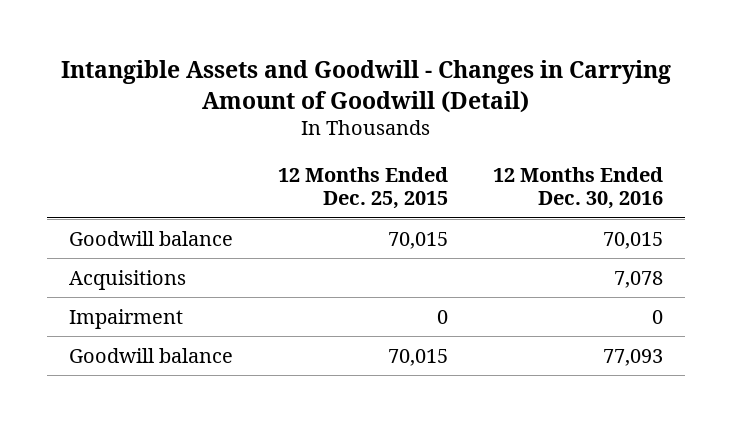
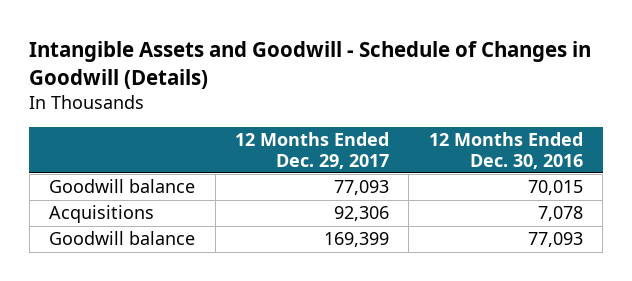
- Intangible Assets and Goodwill - Changes in Carrying Amount of Goodwill (Detail)
+ Intangible Assets and Goodwill - Schedule of Changes in Goodwill (Details)
- | 12 Months Ended Dec. 25, 2015 | 12 Months Ended Dec. 30, 2016
+ | 12 Months Ended Dec. 29, 2017 | 12 Months Ended Dec. 30, 2016
- Impairment | 0 | 0

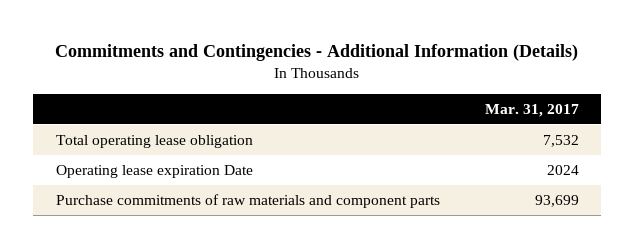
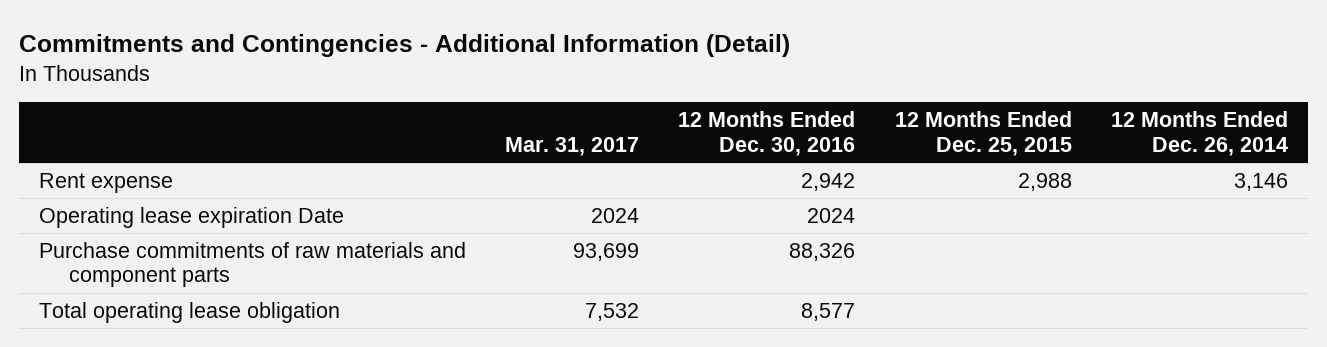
- Commitments and Contingencies - Additional Information (Details)
+ Commitments and Contingencies - Additional Information (Detail)
- | Mar. 31, 2017
+ | Mar. 31, 2017 | 12 Months Ended Dec. 30, 2016 | 12 Months Ended Dec. 25, 2015 | 12 Months Ended Dec. 26, 2014
+ Rent expense | | 2,942 | 2,988 | 3,146
moved down: Total operating lease obligation | 7,532 | 8,577 | |

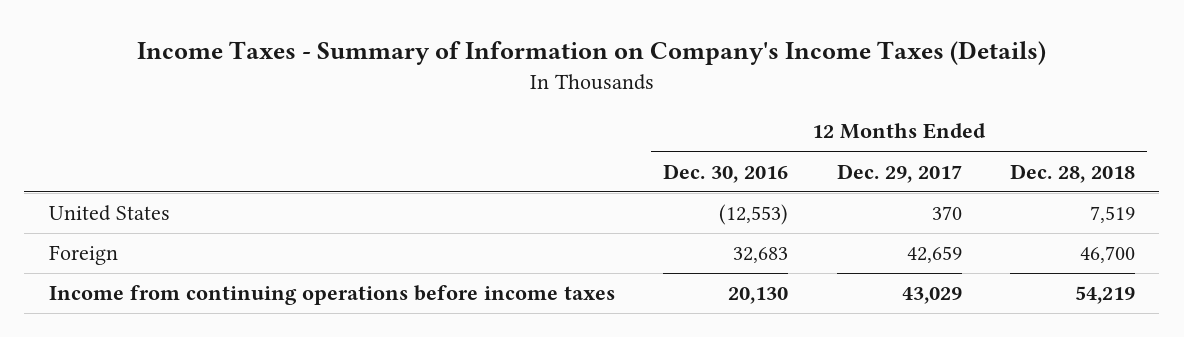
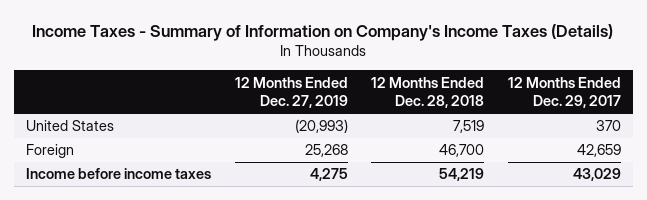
- | 12 Months Ended Dec. 30, 2016 | 12 Months Ended Dec. 29, 2017 | 12 Months Ended Dec. 28, 2018
+ | 12 Months Ended Dec. 27, 2019 | 12 Months Ended Dec. 28, 2018 | 12 Months Ended Dec. 29, 2017
- Income from continuing operations before income taxes | 20,130 | 43,029 | 54,219
+ Income before income taxes | 4,275 | 54,219 | 43,029

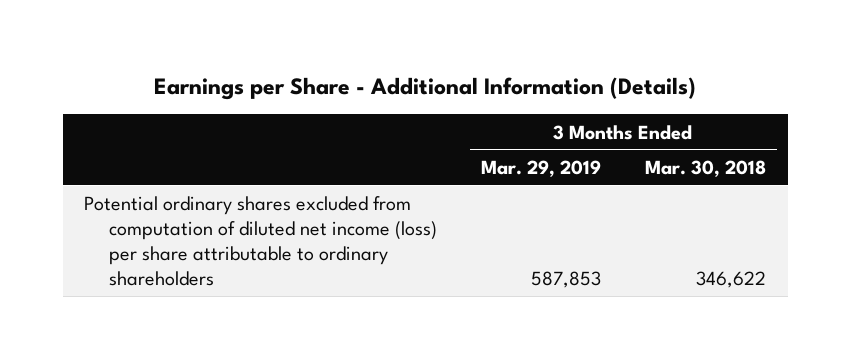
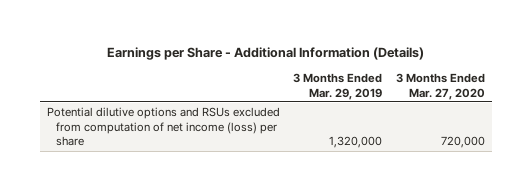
- | 3 Months Ended Mar. 29, 2019 | 3 Months Ended Mar. 30, 2018
+ | 3 Months Ended Mar. 29, 2019 | 3 Months Ended Mar. 27, 2020
- Potential ordinary shares excluded from computation of diluted net income (loss) per share attributable to ordinary shareholders | 587,853 | 346,622
+ Potential dilutive options and RSUs excluded from computation of net income (loss) per share | 1,320,000 | 720,000

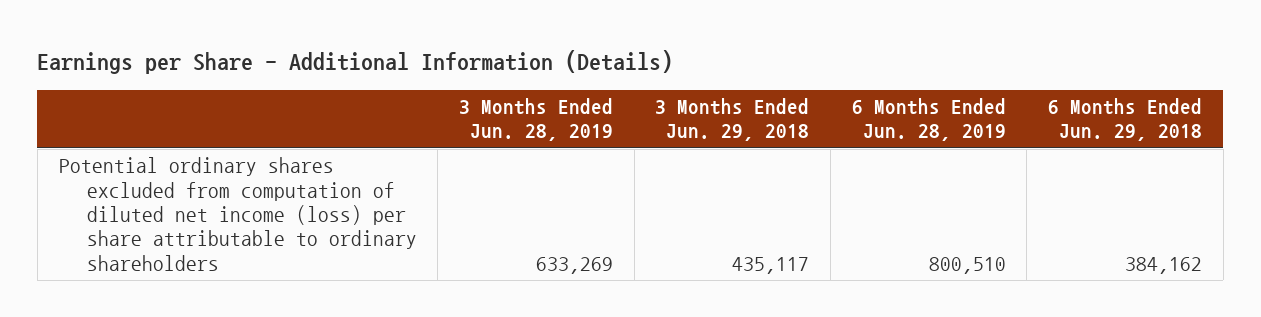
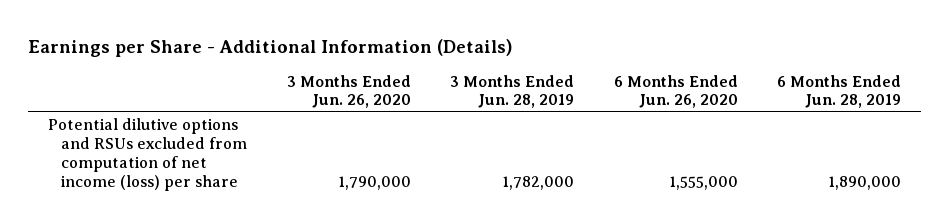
- | 3 Months Ended Jun. 28, 2019 | 3 Months Ended Jun. 29, 2018 | 6 Months Ended Jun. 28, 2019 | 6 Months Ended Jun. 29, 2018
+ | 3 Months Ended Jun. 26, 2020 | 3 Months Ended Jun. 28, 2019 | 6 Months Ended Jun. 26, 2020 | 6 Months Ended Jun. 28, 2019
- Potential ordinary shares excluded from computation of diluted net income (loss) per share attributable to ordinary shareholders | 633,269 | 435,117 | 800,510 | 384,162
+ Potential dilutive options and RSUs excluded from computation of net income (loss) per share | 1,790,000 | 1,782,000 | 1,555,000 | 1,890,000

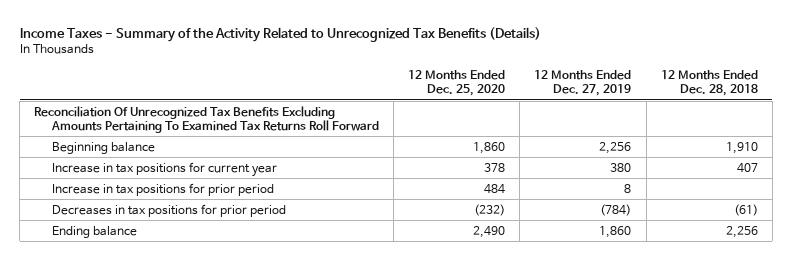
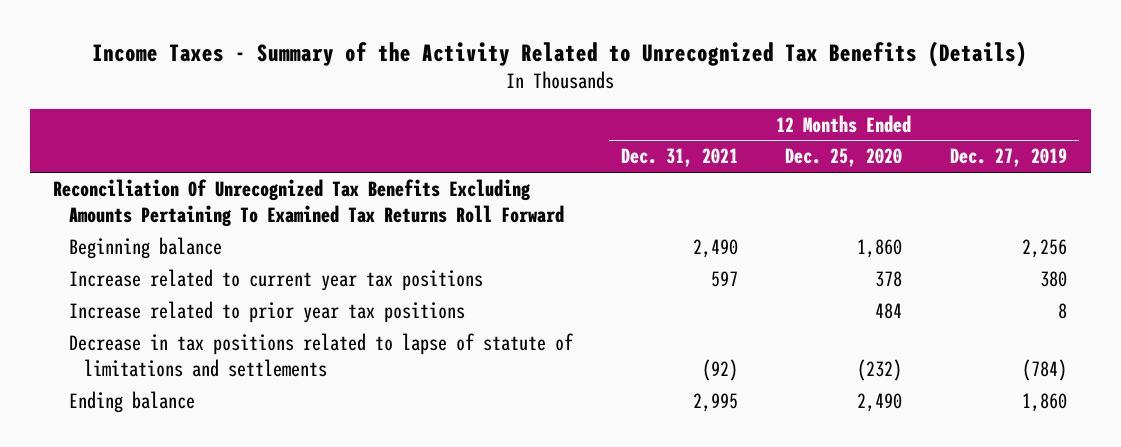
- | 12 Months Ended Dec. 25, 2020 | 12 Months Ended Dec. 27, 2019 | 12 Months Ended Dec. 28, 2018
+ | 12 Months Ended Dec. 31, 2021 | 12 Months Ended Dec. 25, 2020 | 12 Months Ended Dec. 27, 2019
- Increase in tax positions for current year | 378 | 380 | 407
- Increase in tax positions for prior period | 484 | 8 |
- Decreases in tax positions for prior period | (232) | (784) | (61)
+ Increase related to current year tax positions | 597 | 378 | 380
+ Increase related to prior year tax positions | | 484 | 8
+ Decrease in tax positions related to lapse of statute of limitations and settlements | (92) | (232) | (784)

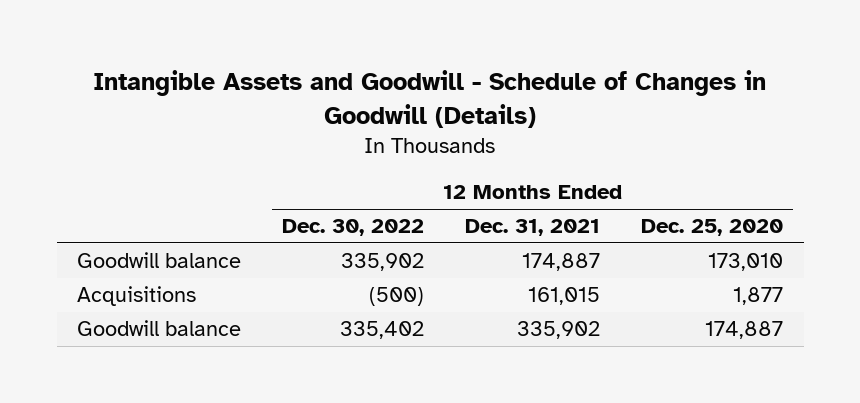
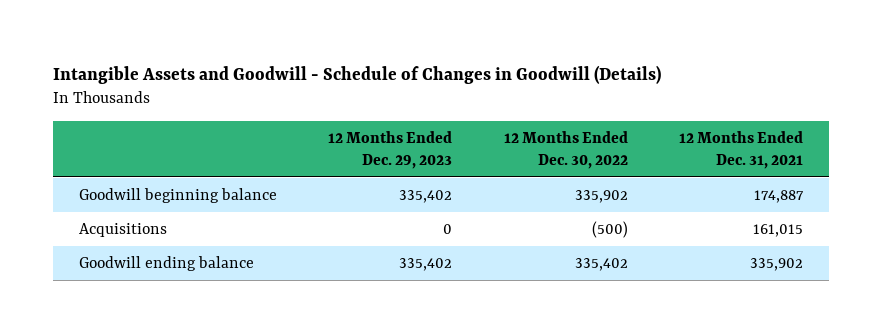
- | 12 Months Ended Dec. 30, 2022 | 12 Months Ended Dec. 31, 2021 | 12 Months Ended Dec. 25, 2020
+ | 12 Months Ended Dec. 29, 2023 | 12 Months Ended Dec. 30, 2022 | 12 Months Ended Dec. 31, 2021
- Goodwill balance | 335,902 | 174,887 | 173,010
+ Goodwill beginning balance | 335,402 | 335,902 | 174,887
- Goodwill balance | 335,402 | 335,902 | 174,887
+ Goodwill ending balance | 335,402 | 335,402 | 335,902

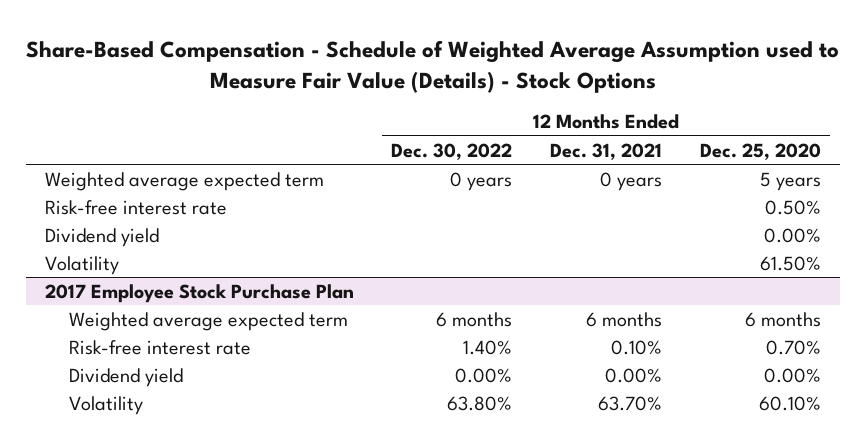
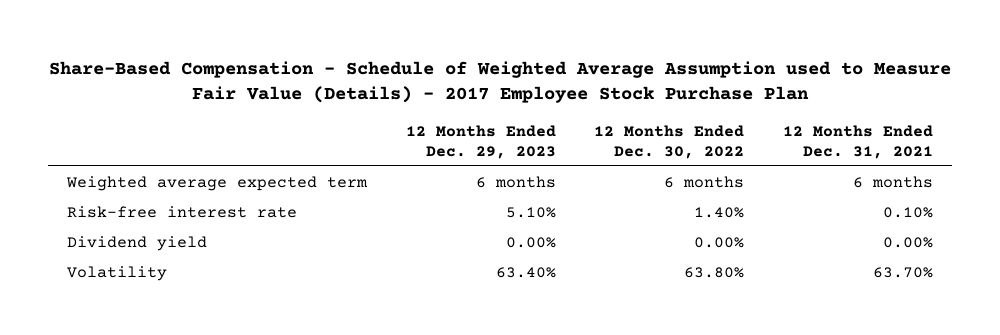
- Share-Based Compensation - Schedule of Weighted Average Assumption used to Measure Fair Value (Details) - Stock Options
+ Share-Based Compensation - Schedule of Weighted Average Assumption used to Measure Fair Value (Details) - 2017 Employee Stock Purchase Plan
- | 12 Months Ended Dec. 30, 2022 | 12 Months Ended Dec. 31, 2021 | 12 Months Ended Dec. 25, 2020
+ | 12 Months Ended Dec. 29, 2023 | 12 Months Ended Dec. 30, 2022 | 12 Months Ended Dec. 31, 2021
- Weighted average expected term | 0 years | 0 years | 5 years
- Risk-free interest rate | | | 0.50%
- Dividend yield | | | 0.00%
- Volatility | | | 61.50%
- 2017 Employee Stock Purchase Plan

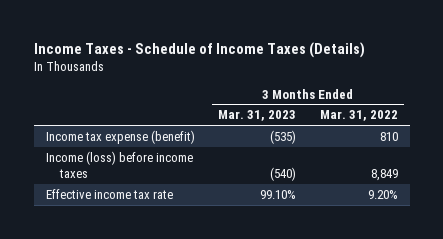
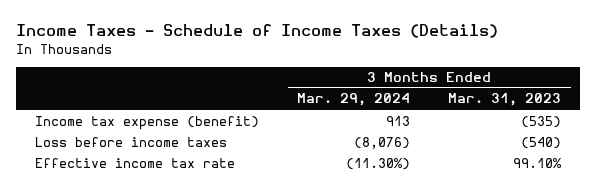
- | 3 Months Ended Mar. 31, 2023 | 3 Months Ended Mar. 31, 2022
+ | 3 Months Ended Mar. 29, 2024 | 3 Months Ended Mar. 31, 2023
- Income (loss) before income taxes | (540) | 8,849
+ Loss before income taxes | (8,076) | (540)

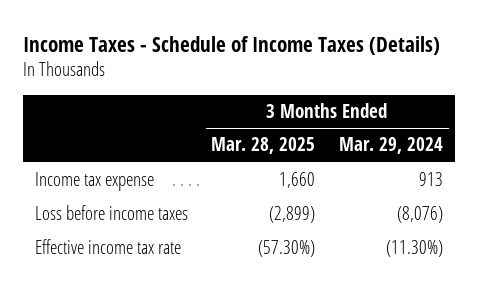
- | 3 Months Ended Mar. 29, 2024 | 3 Months Ended Mar. 31, 2023
+ | 3 Months Ended Mar. 28, 2025 | 3 Months Ended Mar. 29, 2024
- Income tax expense (benefit) | 913 | (535)
+ Income tax expense | 1,660 | 913

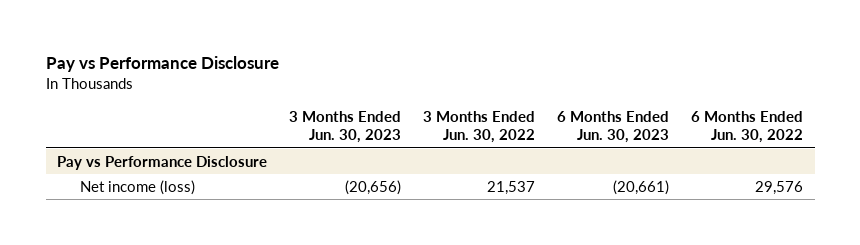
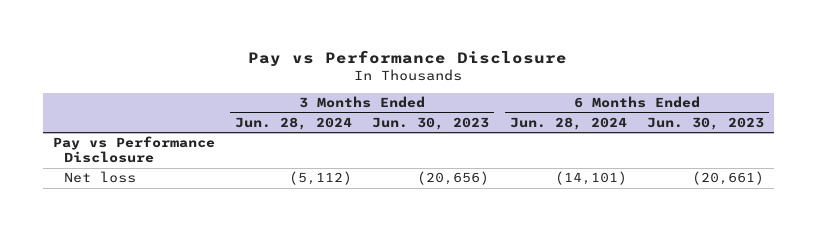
- | 3 Months Ended Jun. 30, 2023 | 3 Months Ended Jun. 30, 2022 | 6 Months Ended Jun. 30, 2023 | 6 Months Ended Jun. 30, 2022
+ | 3 Months Ended Jun. 28, 2024 | 3 Months Ended Jun. 30, 2023 | 6 Months Ended Jun. 28, 2024 | 6 Months Ended Jun. 30, 2023
- Net income (loss) | (20,656) | 21,537 | (20,661) | 29,576
+ Net loss | (5,112) | (20,656) | (14,101) | (20,661)

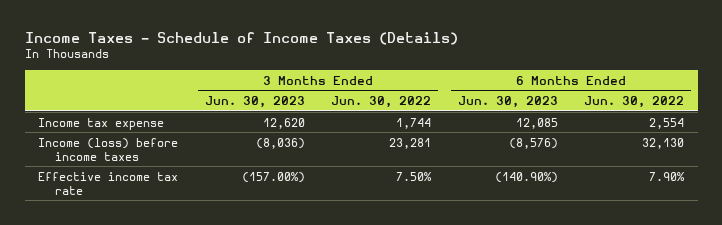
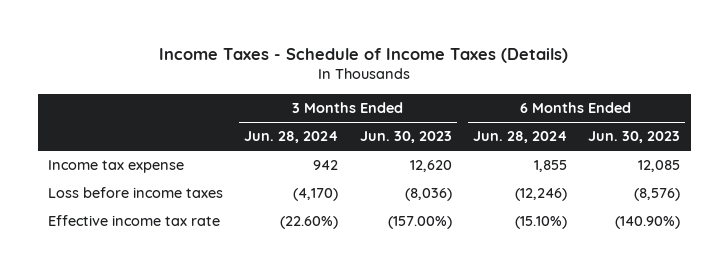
- | 3 Months Ended Jun. 30, 2023 | 3 Months Ended Jun. 30, 2022 | 6 Months Ended Jun. 30, 2023 | 6 Months Ended Jun. 30, 2022
+ | 3 Months Ended Jun. 28, 2024 | 3 Months Ended Jun. 30, 2023 | 6 Months Ended Jun. 28, 2024 | 6 Months Ended Jun. 30, 2023
- Income (loss) before income taxes | (8,036) | 23,281 | (8,576) | 32,130
+ Loss before income taxes | (4,170) | (8,036) | (12,246) | (8,576)

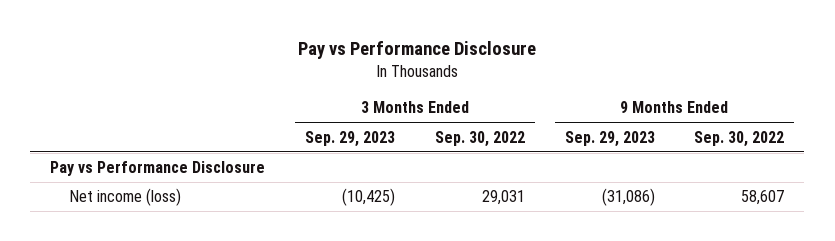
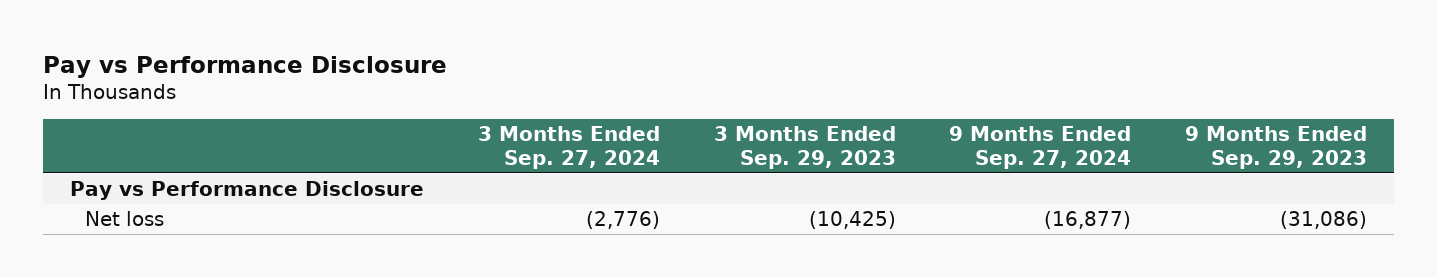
- | 3 Months Ended Sep. 29, 2023 | 3 Months Ended Sep. 30, 2022 | 9 Months Ended Sep. 29, 2023 | 9 Months Ended Sep. 30, 2022
+ | 3 Months Ended Sep. 27, 2024 | 3 Months Ended Sep. 29, 2023 | 9 Months Ended Sep. 27, 2024 | 9 Months Ended Sep. 29, 2023
- Net income (loss) | (10,425) | 29,031 | (31,086) | 58,607
+ Net loss | (2,776) | (10,425) | (16,877) | (31,086)

